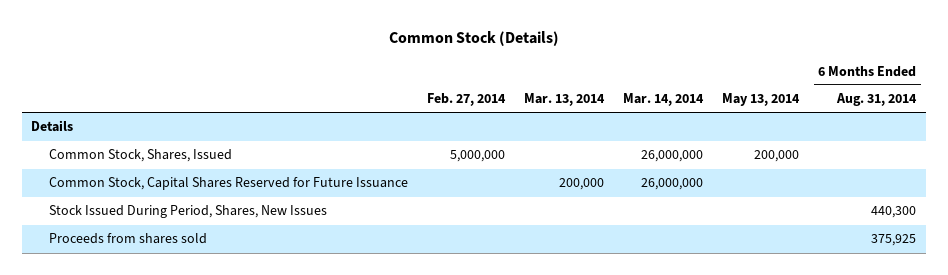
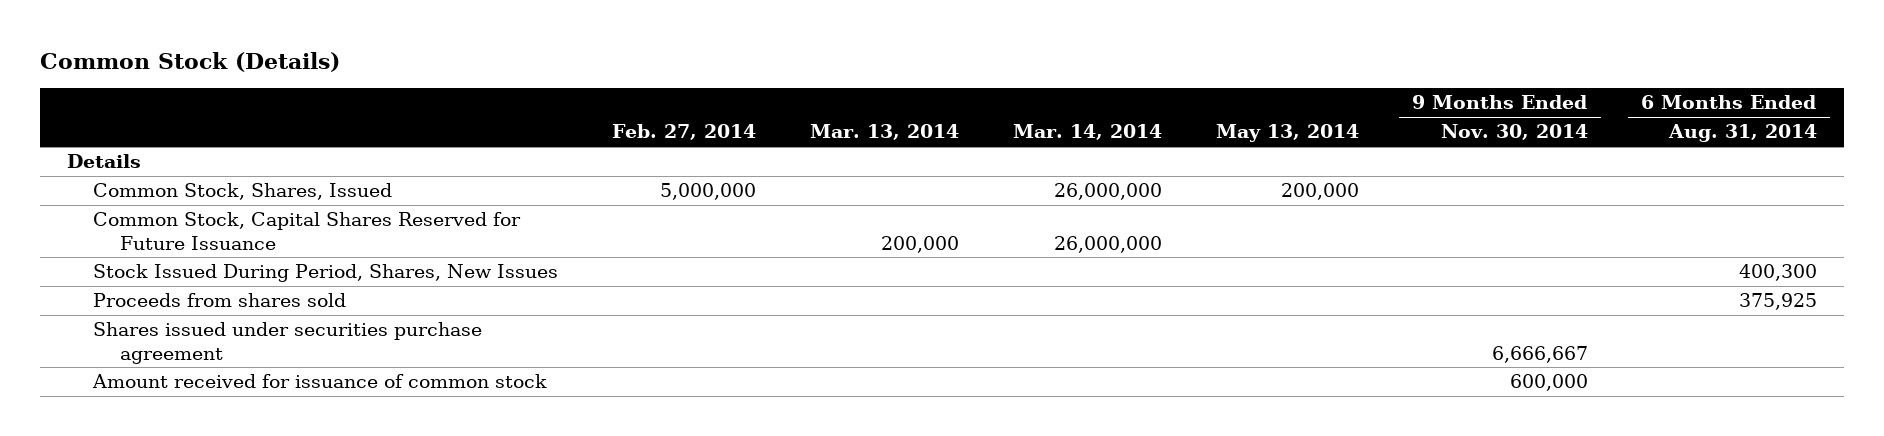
- | Feb. 27, 2014 | Mar. 13, 2014 | Mar. 14, 2014 | May 13, 2014 | 6 Months Ended Aug. 31, 2014
+ | Feb. 27, 2014 | Mar. 13, 2014 | Mar. 14, 2014 | May 13, 2014 | 9 Months Ended Nov. 30, 2014 | 6 Months Ended Aug. 31, 2014
- Stock Issued During Period, Shares, New Issues | | | | | 440,300
+ Stock Issued During Period, Shares, New Issues | | | | | | 400,300
+ Shares issued under securities purchase agreement | | | | | 6,666,667 |
+ Amount received for issuance of common stock | | | | | 600,000 |

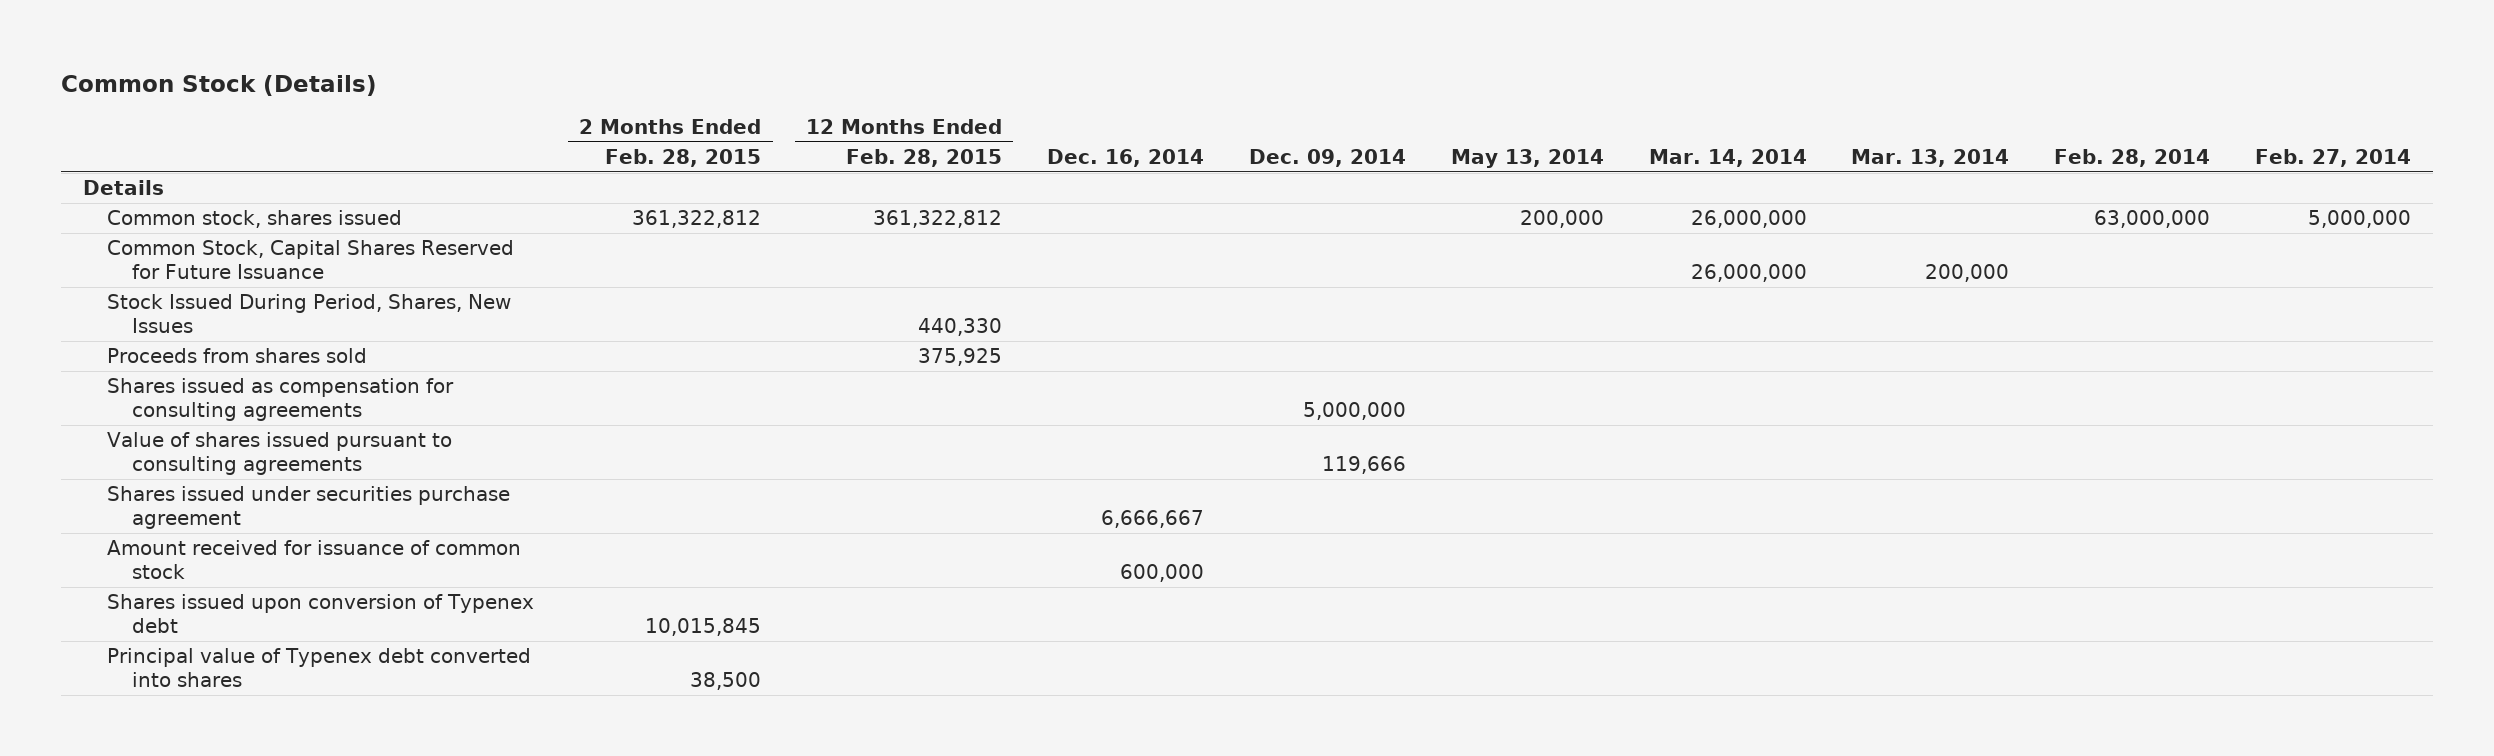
- | Feb. 27, 2014 | Mar. 13, 2014 | Mar. 14, 2014 | May 13, 2014 | 9 Months Ended Nov. 30, 2014 | 6 Months Ended Aug. 31, 2014
+ | 2 Months Ended Feb. 28, 2015 | 12 Months Ended Feb. 28, 2015 | Dec. 16, 2014 | Dec. 09, 2014 | May 13, 2014 | Mar. 14, 2014 | Mar. 13, 2014 | Feb. 28, 2014 | Feb. 27, 2014
- Common Stock, Shares, Issued | 5,000,000 | | 26,000,000 | 200,000 | |
+ Common stock, shares issued | 361,322,812 | 361,322,812 | | | 200,000 | 26,000,000 | | 63,000,000 | 5,000,000
+ Shares issued as compensation for consulting agreements | | | | 5,000,000 | | | | |
+ Value of shares issued pursuant to consulting agreements | | | | 119,666 | | | | |
+ Shares issued upon conversion of Typenex debt | 10,015,845 | | | | | | | |
+ Principal value of Typenex debt converted into shares | 38,500 | | | | | | | |

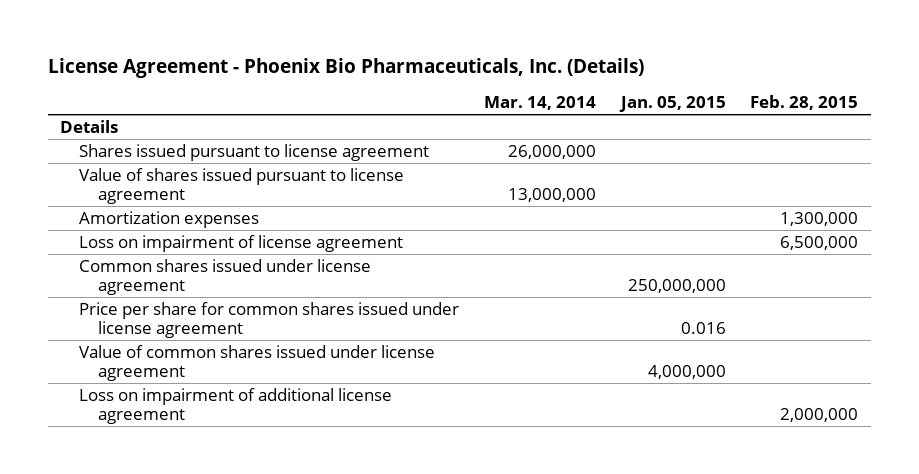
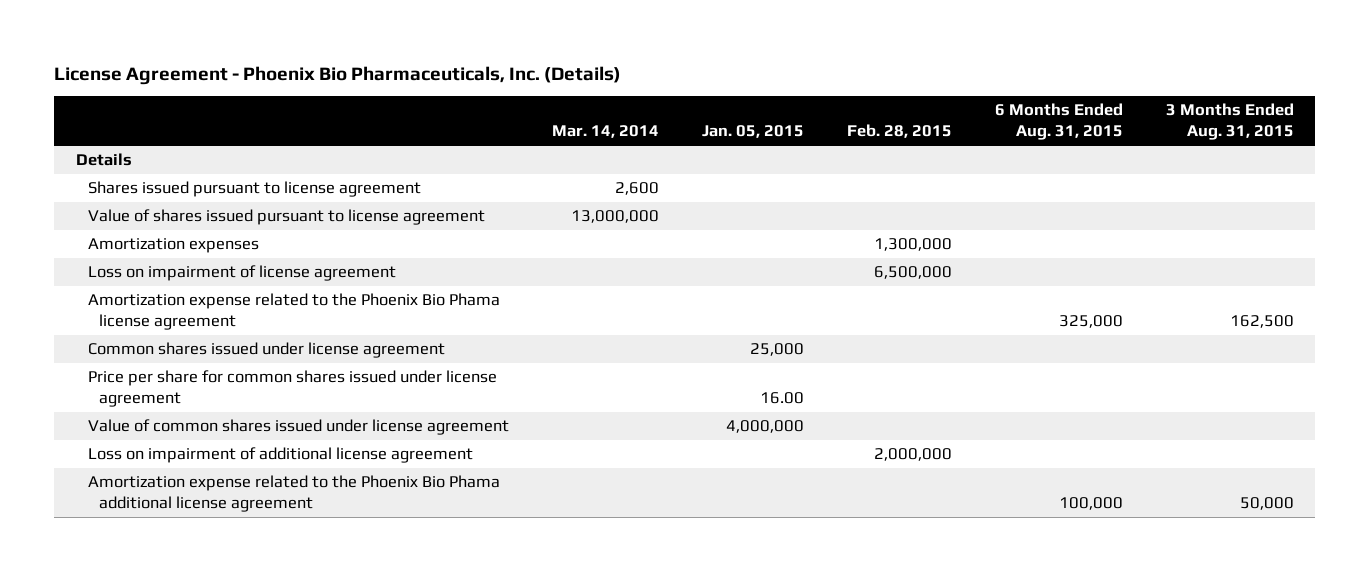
- | Mar. 14, 2014 | Jan. 05, 2015 | Feb. 28, 2015
+ | Mar. 14, 2014 | Jan. 05, 2015 | Feb. 28, 2015 | 6 Months Ended Aug. 31, 2015 | 3 Months Ended Aug. 31, 2015
- Shares issued pursuant to license agreement | 26,000,000 | |
+ Shares issued pursuant to license agreement | 2,600 | | | |
- Common shares issued under license agreement | | 250,000,000 |
- Price per share for common shares issued under license agreement | | 0.016 |
+ Amortization expense related to the Phoenix Bio Phama license agreement | | | | 325,000 | 162,500
+ Common shares issued under license agreement | | 25,000 | | |
+ Price per share for common shares issued under license agreement | | 16.00 | | |
+ Amortization expense related to the Phoenix Bio Phama additional license agreement | | | | 100,000 | 50,000

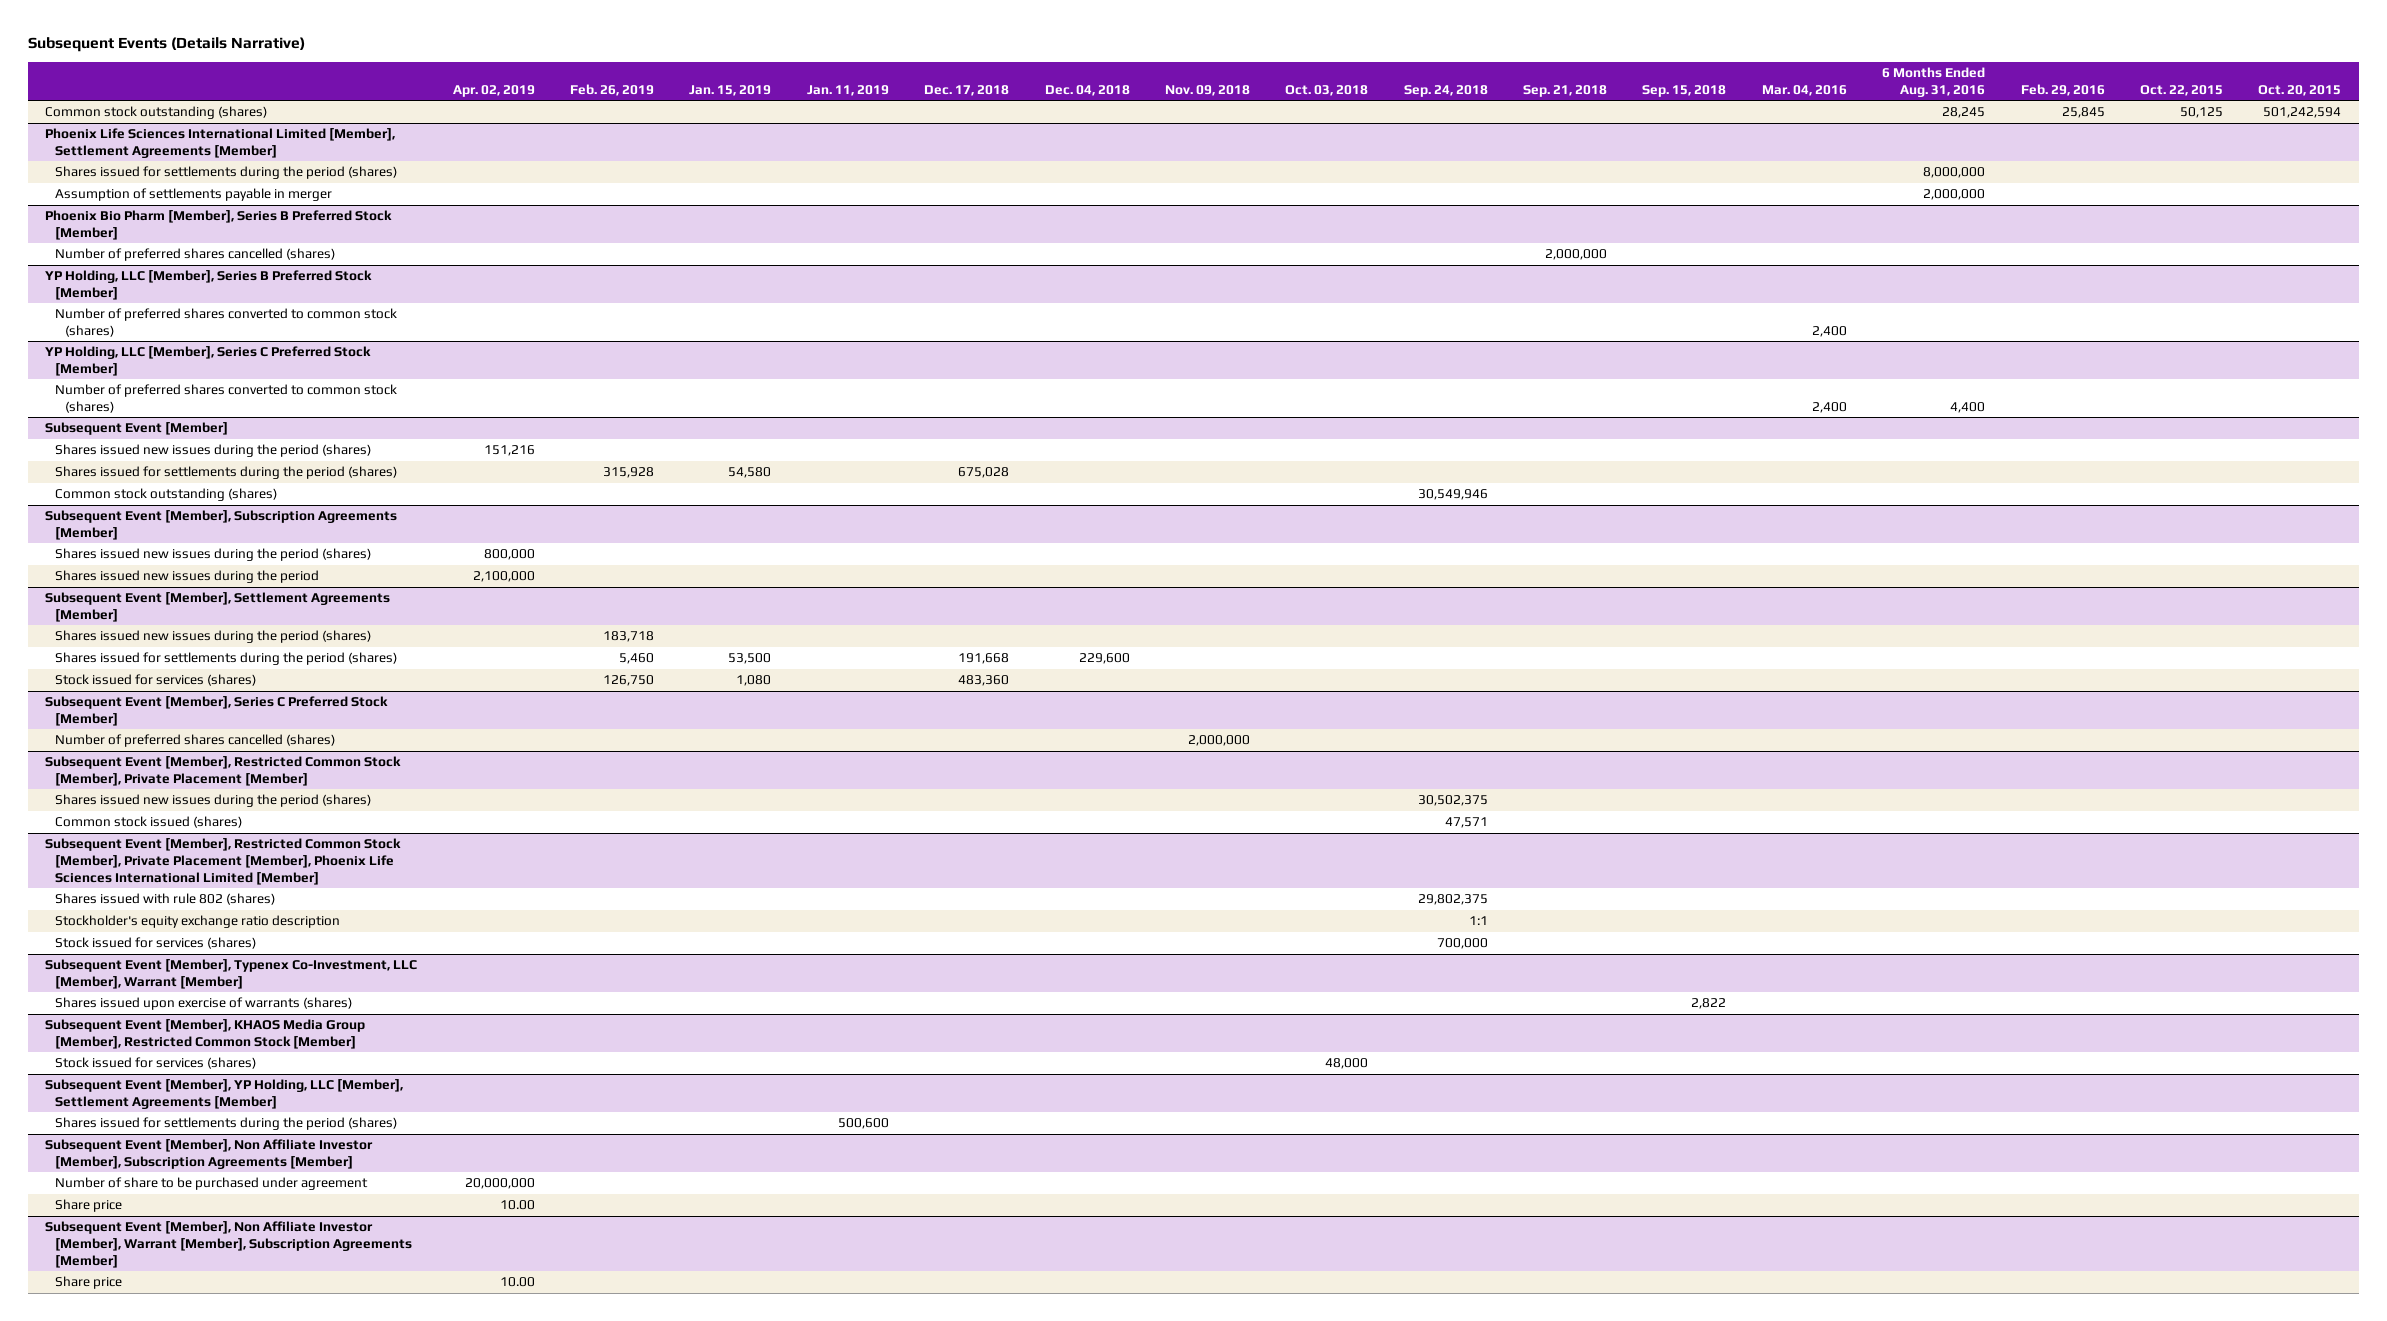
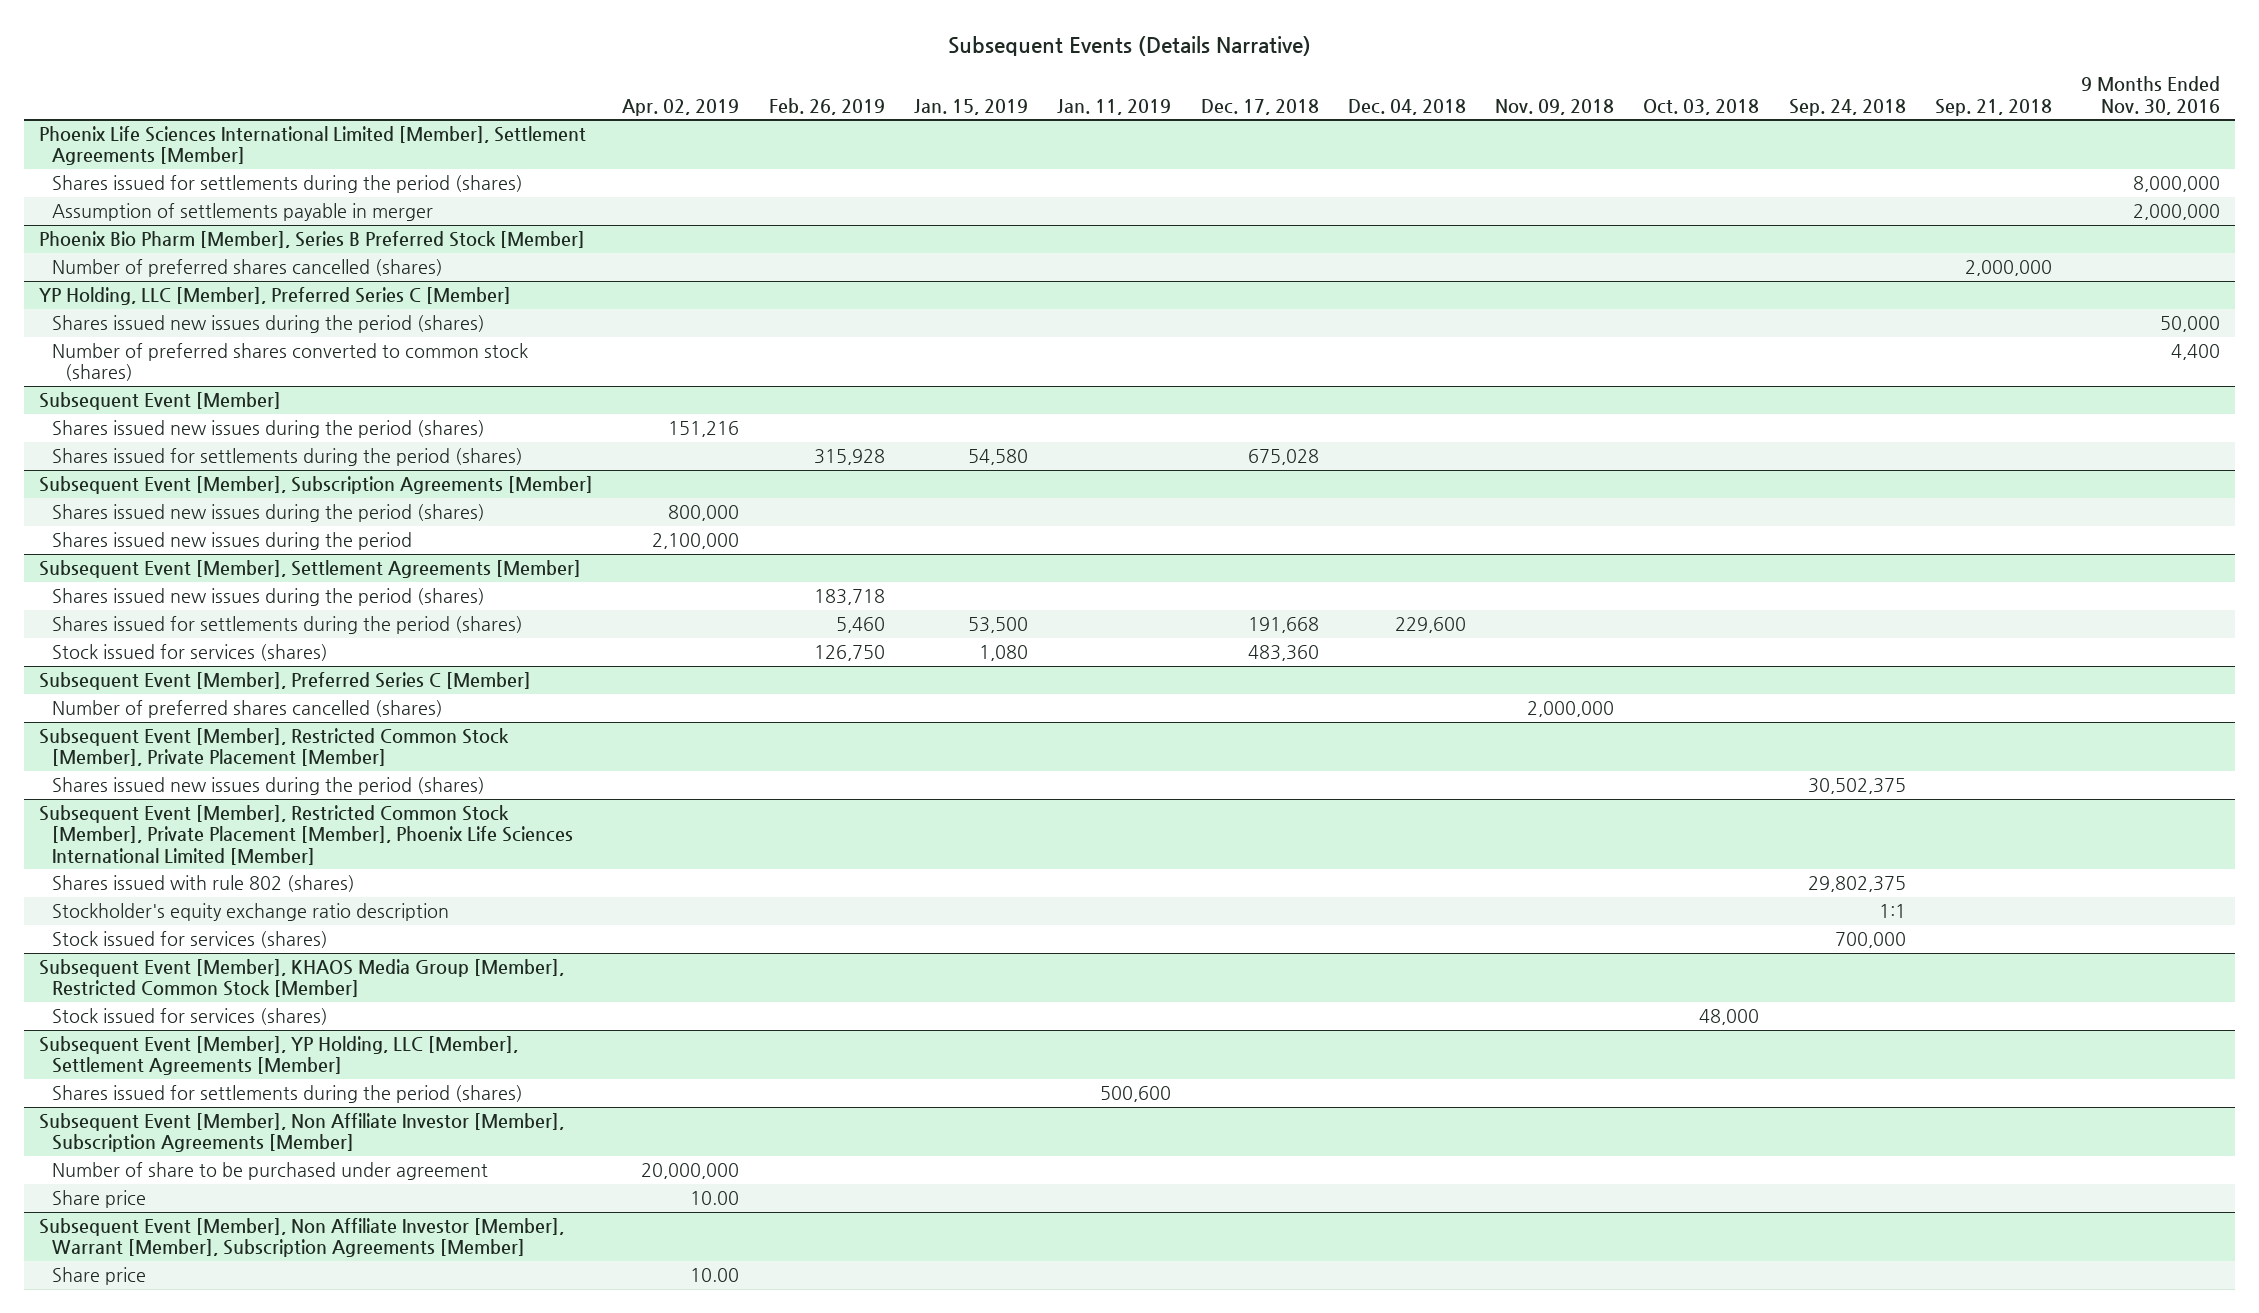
- | Apr. 02, 2019 | Feb. 26, 2019 | Jan. 15, 2019 | Jan. 11, 2019 | Dec. 17, 2018 | Dec. 04, 2018 | Nov. 09, 2018 | Oct. 03, 2018 | Sep. 24, 2018 | Sep. 21, 2018 | Sep. 15, 2018 | Mar. 04, 2016 | 6 Months Ended Aug. 31, 2016 | Feb. 29, 2016 | Oct. 22, 2015 | Oct. 20, 2015
+ | Apr. 02, 2019 | Feb. 26, 2019 | Jan. 15, 2019 | Jan. 11, 2019 | Dec. 17, 2018 | Dec. 04, 2018 | Nov. 09, 2018 | Oct. 03, 2018 | Sep. 24, 2018 | Sep. 21, 2018 | 9 Months Ended Nov. 30, 2016
- Common stock outstanding (shares) | | | | | | | | | | | | | 28,245 | 25,845 | 50,125 | 501,242,594
- YP Holding, LLC [Member], Series B Preferred Stock [Member]
- Number of preferred shares converted to common stock (shares) | | | | | | | | | | | | 2,400 | | | |
- YP Holding, LLC [Member], Series C Preferred Stock [Member]
+ YP Holding, LLC [Member], Preferred Series C [Member]
+ Shares issued new issues during the period (shares) | | | | | | | | | | | 50,000
@ Subsequent Event [Member]
- Common stock outstanding (shares) | | | | | | | | | 30,549,946 | | | | | | |
- Subsequent Event [Member], Series C Preferred Stock [Member]
+ Subsequent Event [Member], Preferred Series C [Member]
@ Subsequent Event [Member], Restricted Common Stock [Member], Private Placement [Member]
- Common stock issued (shares) | | | | | | | | | 47,571 | | | | | | |
- Subsequent Event [Member], Typenex Co-Investment, LLC [Member], Warrant [Member]
- Shares issued upon exercise of warrants (shares) | | | | | | | | | | | 2,822 | | | | |

